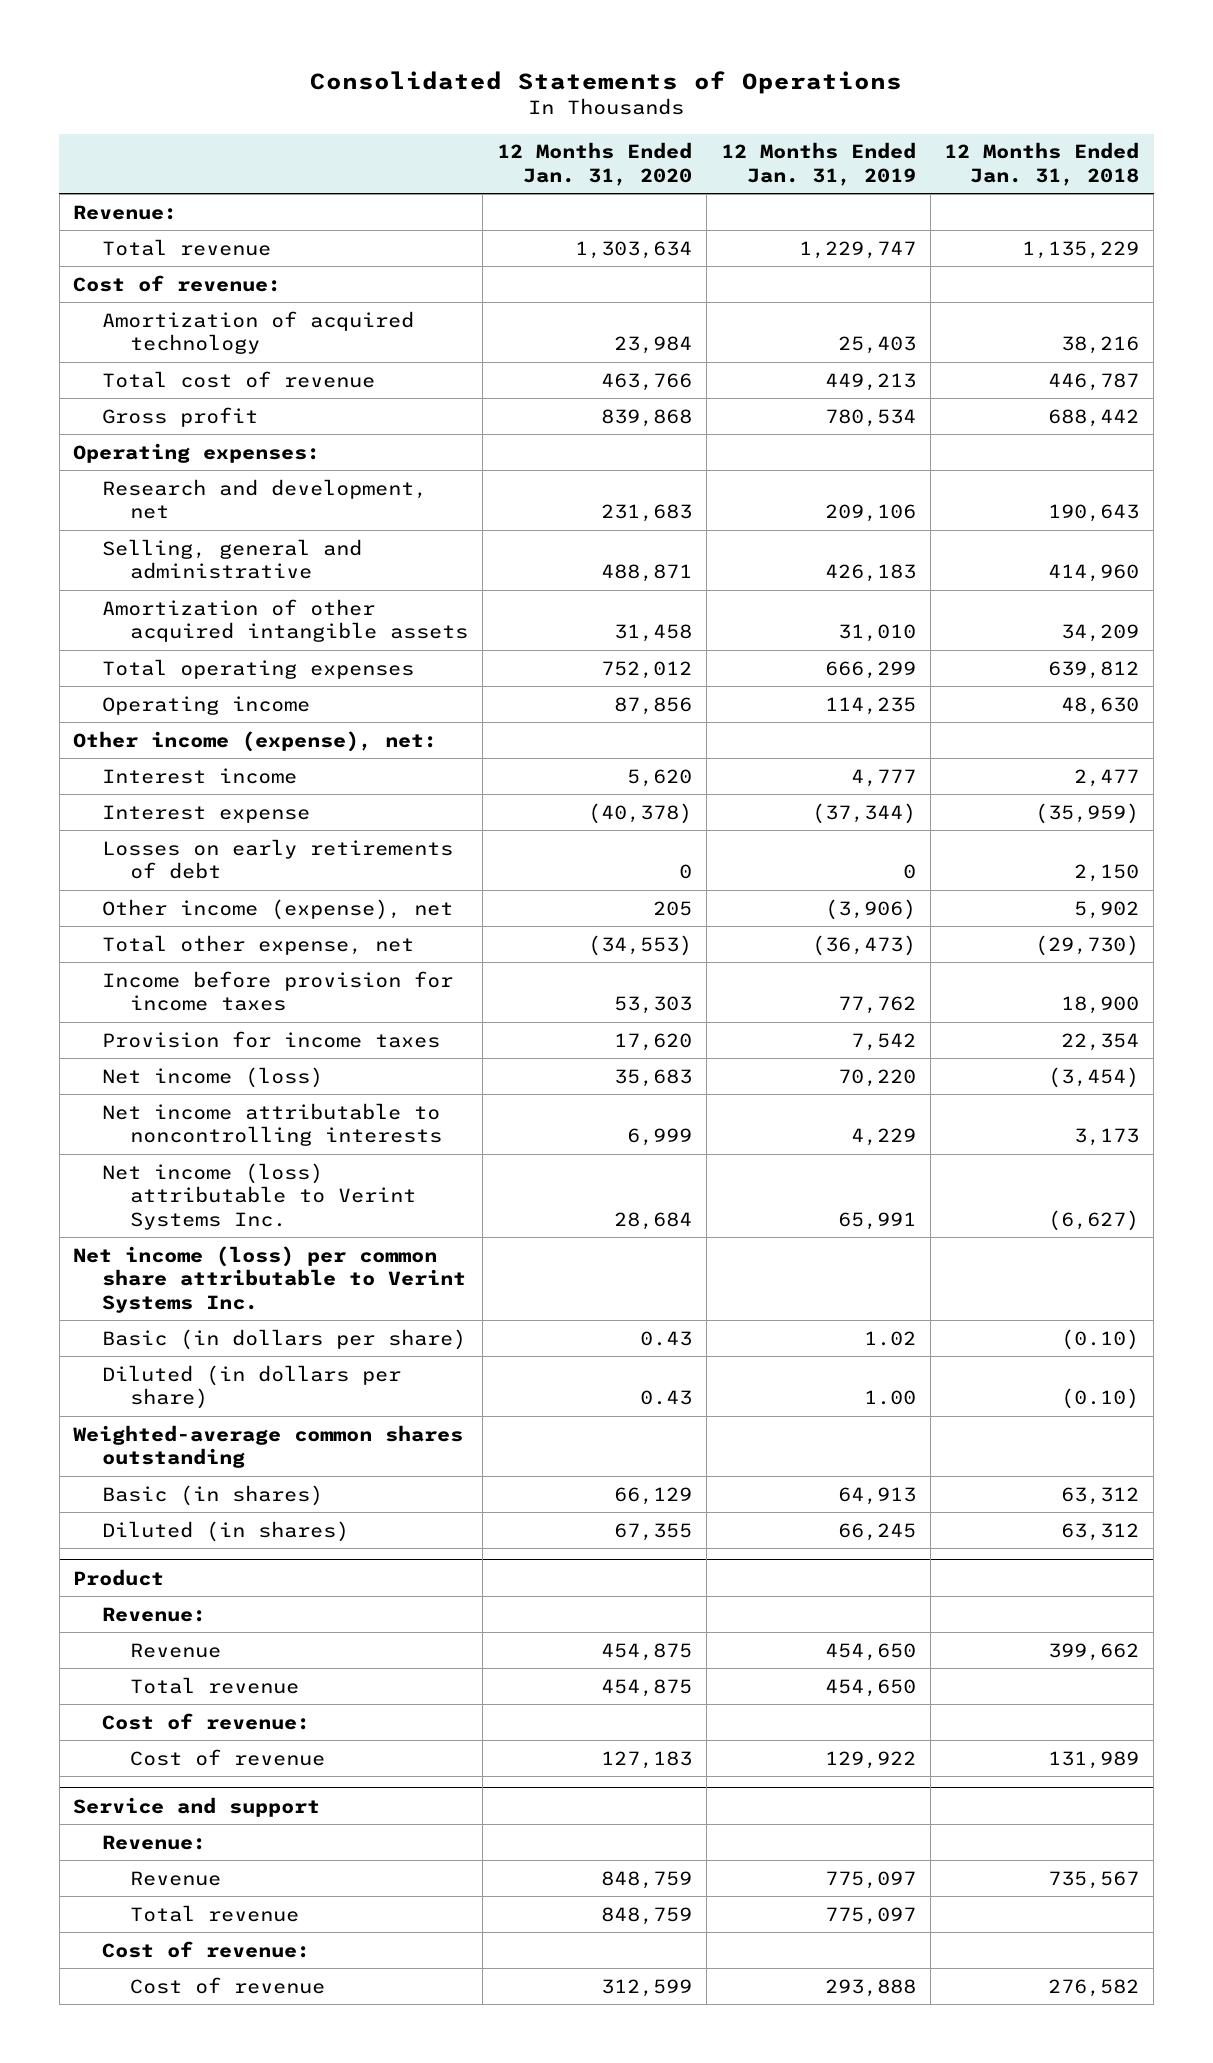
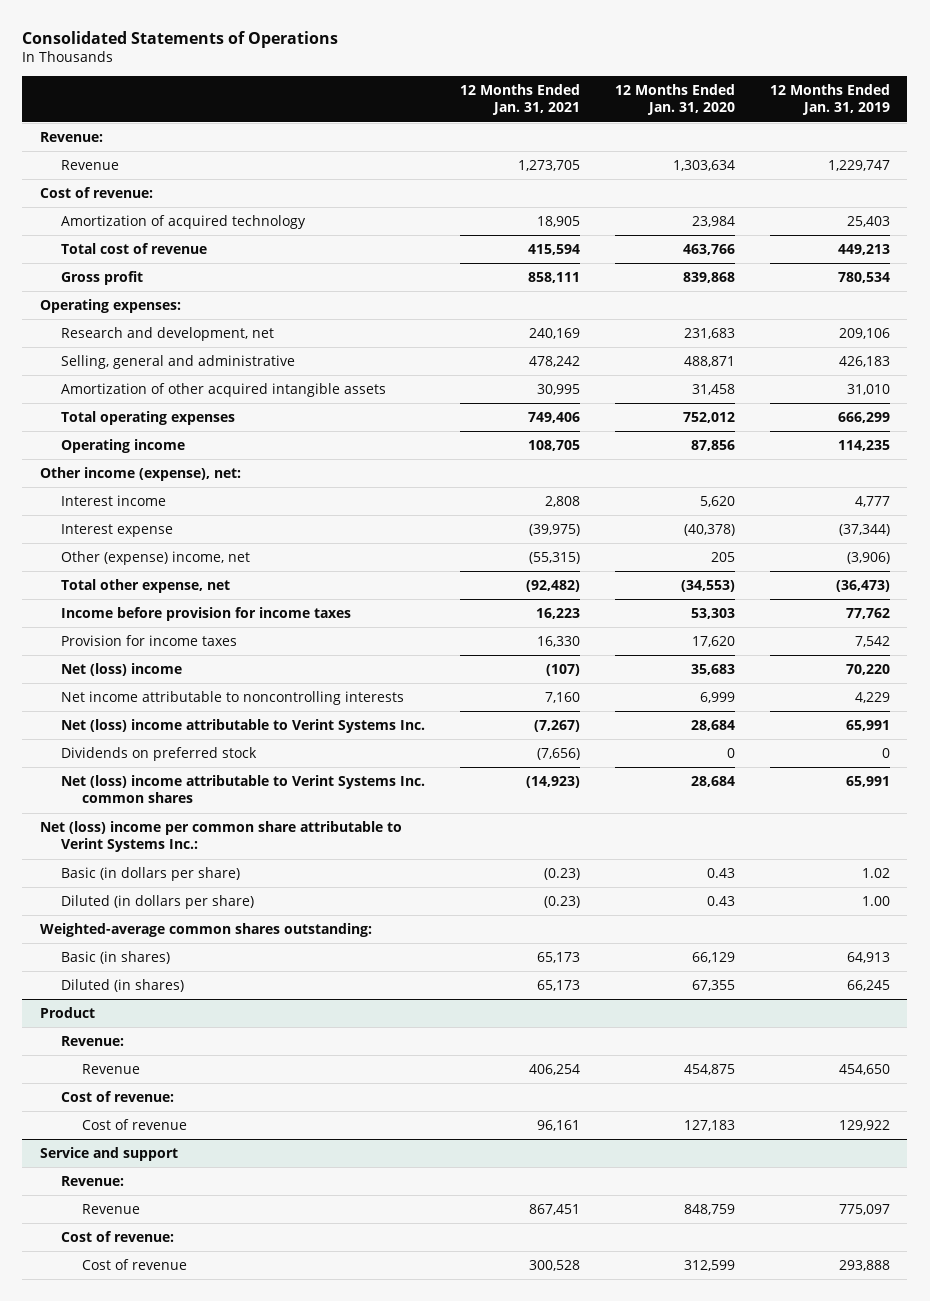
- | 12 Months Ended Jan. 31, 2020 | 12 Months Ended Jan. 31, 2019 | 12 Months Ended Jan. 31, 2018
+ | 12 Months Ended Jan. 31, 2021 | 12 Months Ended Jan. 31, 2020 | 12 Months Ended Jan. 31, 2019
- Total revenue | 1,303,634 | 1,229,747 | 1,135,229
+ Revenue | 1,273,705 | 1,303,634 | 1,229,747
- Losses on early retirements of debt | 0 | 0 | 2,150
- Other income (expense), net | 205 | (3,906) | 5,902
+ Other (expense) income, net | (55,315) | 205 | (3,906)
- Net income (loss) | 35,683 | 70,220 | (3,454)
+ Net (loss) income | (107) | 35,683 | 70,220
- Net income (loss) attributable to Verint Systems Inc. | 28,684 | 65,991 | (6,627)
- Net income (loss) per common share attributable to Verint Systems Inc.
+ Net (loss) income attributable to Verint Systems Inc. | (7,267) | 28,684 | 65,991
+ Dividends on preferred stock | (7,656) | 0 | 0
+ Net (loss) income attributable to Verint Systems Inc. common shares | (14,923) | 28,684 | 65,991
+ Net (loss) income per common share attributable to Verint Systems Inc.:
- Weighted-average common shares outstanding
+ Weighted-average common shares outstanding:
@ Product
- Total revenue | 454,875 | 454,650 |
@ Service and support
- Total revenue | 848,759 | 775,097 |

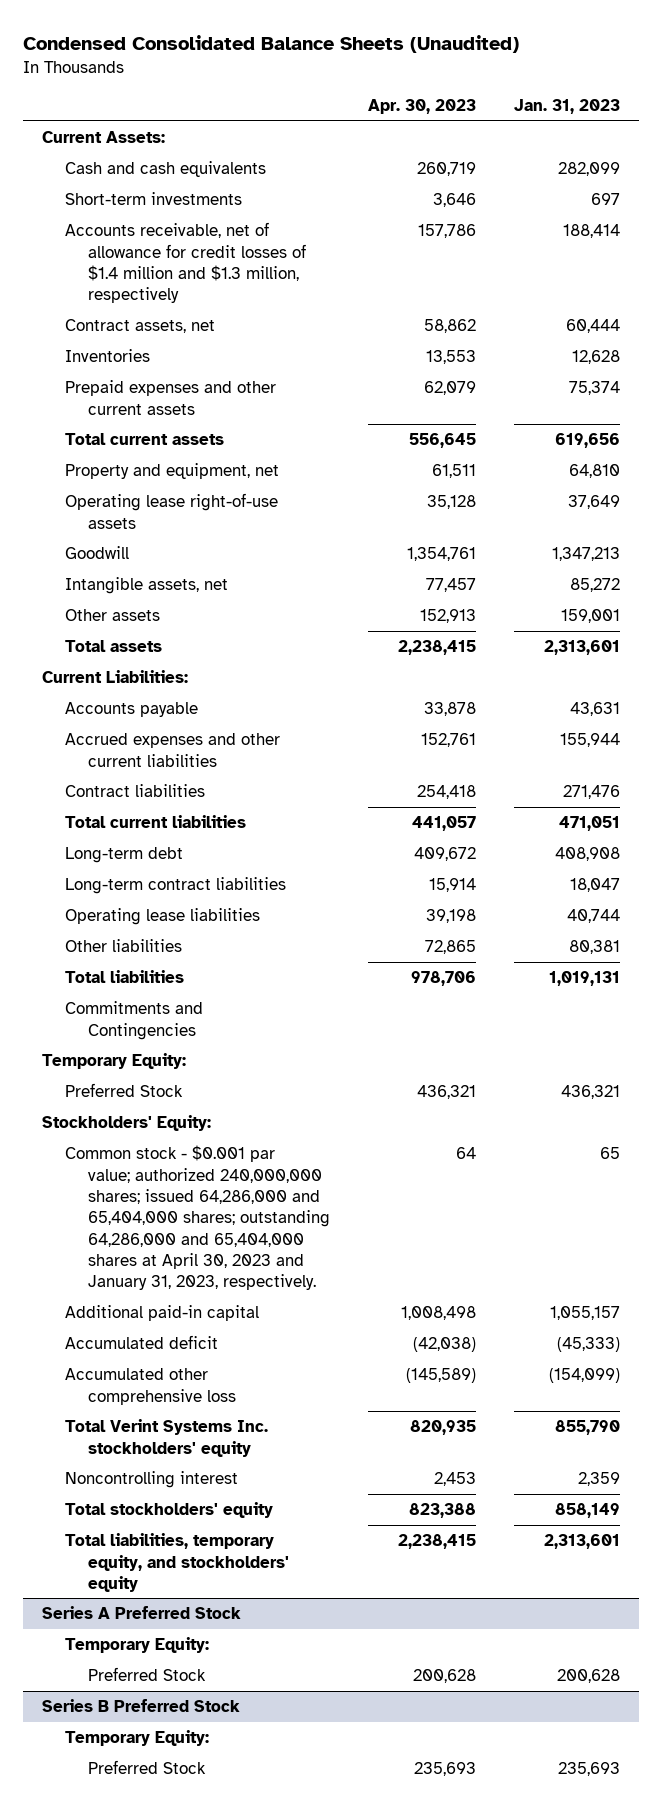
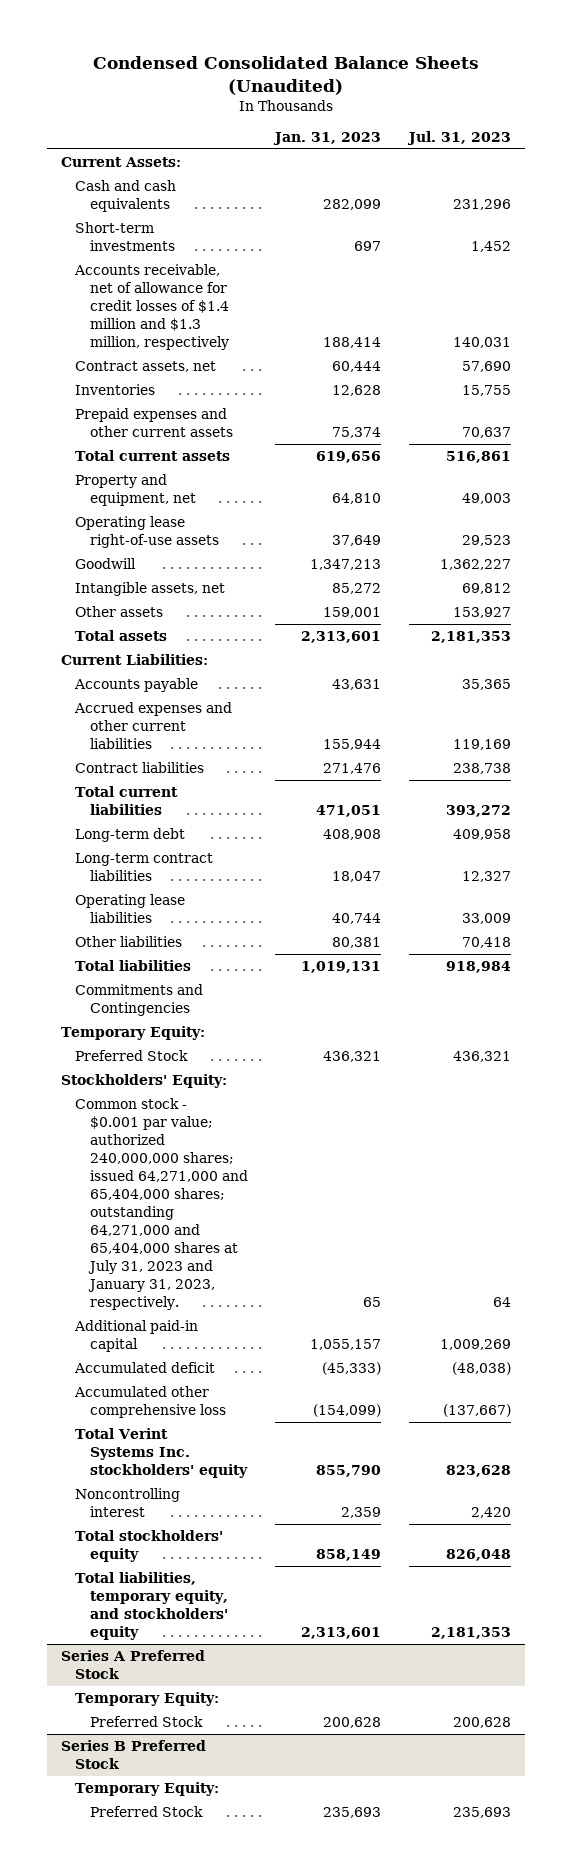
- | Apr. 30, 2023 | Jan. 31, 2023
+ | Jan. 31, 2023 | Jul. 31, 2023
- Common stock - $0.001 par value; authorized 240,000,000 shares; issued 64,286,000 and 65,404,000 shares; outstanding 64,286,000 and 65,404,000 shares at April 30, 2023 and January 31, 2023, respectively. | 64 | 65
+ Common stock - $0.001 par value; authorized 240,000,000 shares; issued 64,271,000 and 65,404,000 shares; outstanding 64,271,000 and 65,404,000 shares at July 31, 2023 and January 31, 2023, respectively. | 65 | 64

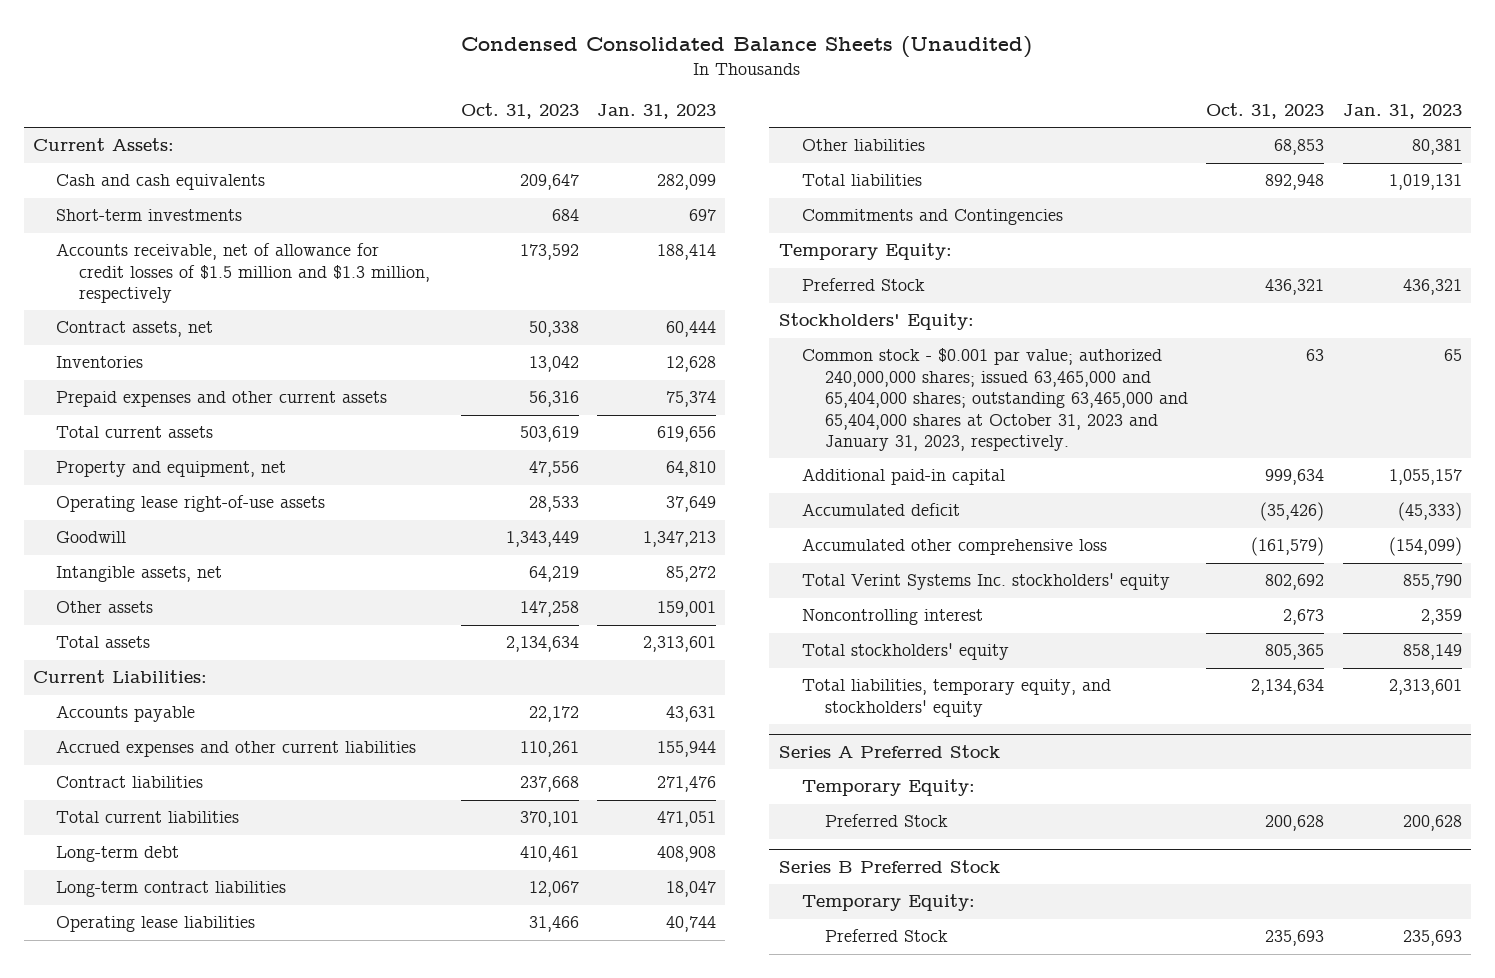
- | Jan. 31, 2023 | Jul. 31, 2023
+ | Oct. 31, 2023 | Jan. 31, 2023
- Accounts receivable, net of allowance for credit losses of $1.4 million and $1.3 million, respectively | 188,414 | 140,031
+ Accounts receivable, net of allowance for credit losses of $1.5 million and $1.3 million, respectively | 173,592 | 188,414
- Common stock - $0.001 par value; authorized 240,000,000 shares; issued 64,271,000 and 65,404,000 shares; outstanding 64,271,000 and 65,404,000 shares at July 31, 2023 and January 31, 2023, respectively. | 65 | 64
+ Common stock - $0.001 par value; authorized 240,000,000 shares; issued 63,465,000 and 65,404,000 shares; outstanding 63,465,000 and 65,404,000 shares at October 31, 2023 and January 31, 2023, respectively. | 63 | 65

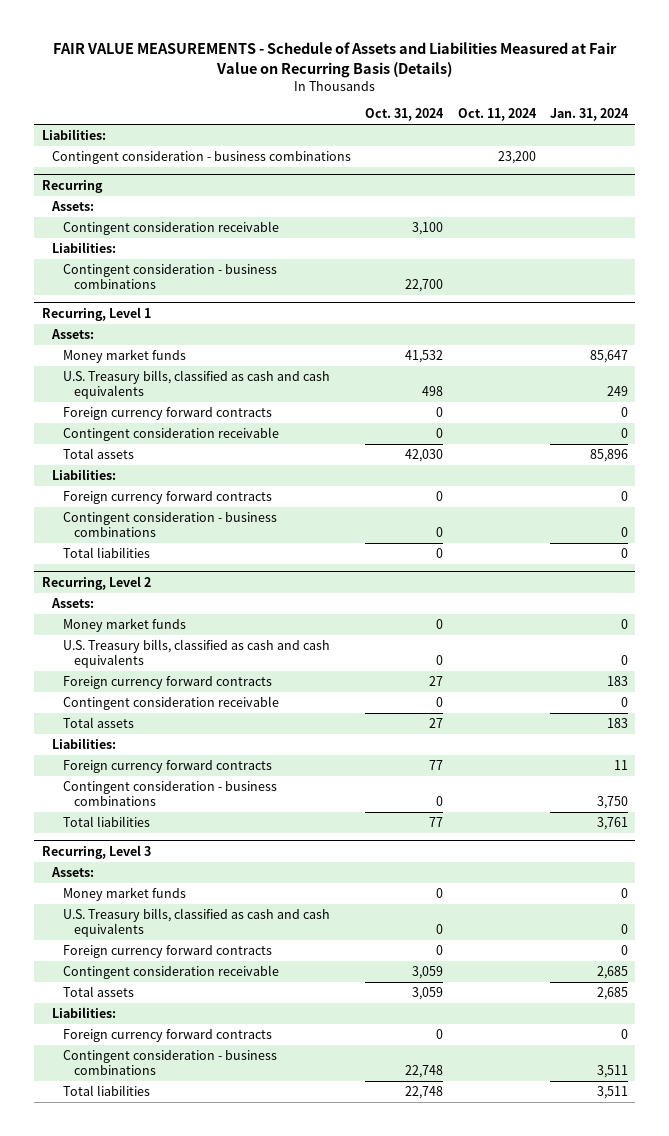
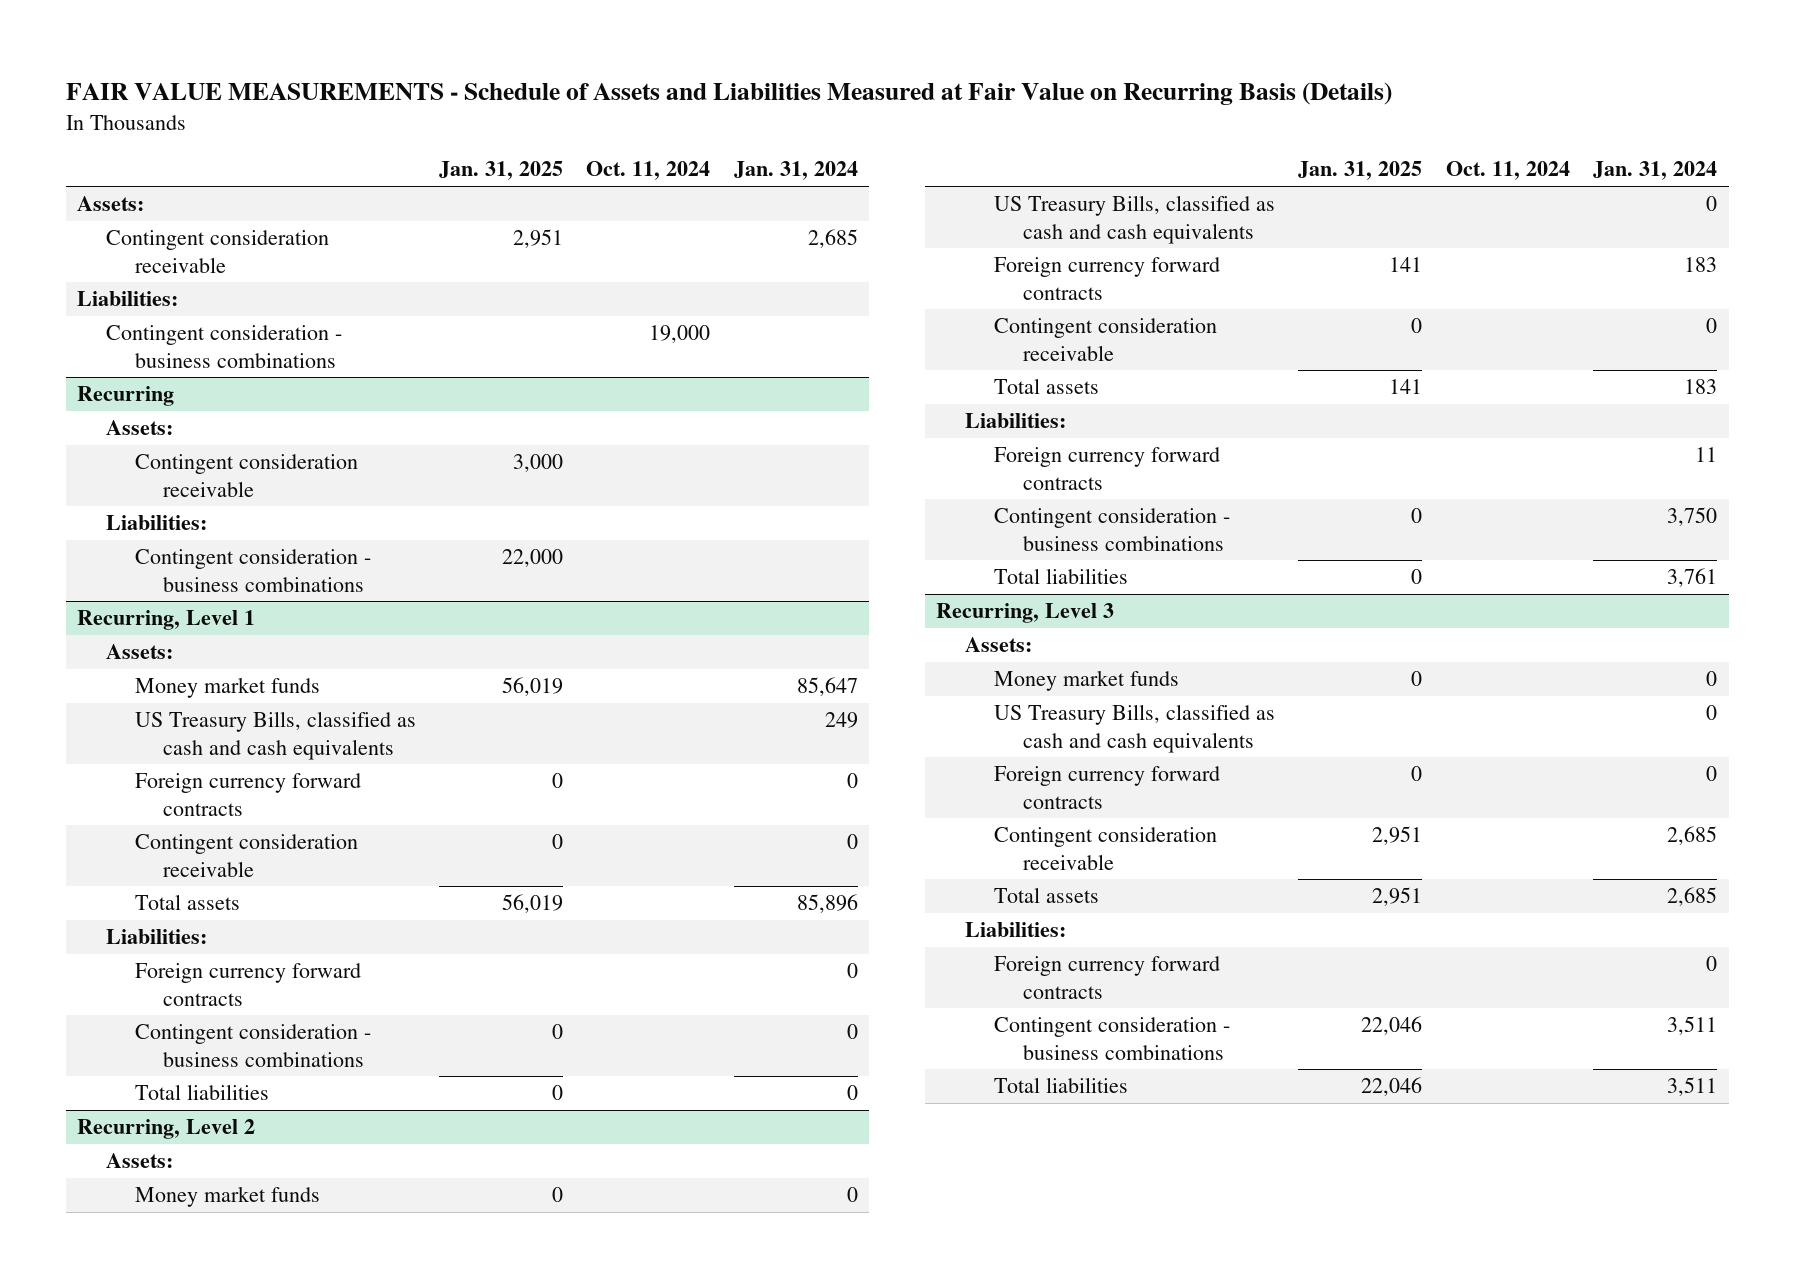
- | Oct. 31, 2024 | Oct. 11, 2024 | Jan. 31, 2024
+ | Jan. 31, 2025 | Oct. 11, 2024 | Jan. 31, 2024
+ Assets:
+ Contingent consideration receivable | 2,951 | | 2,685
- Contingent consideration - business combinations | | 23,200 |
+ Contingent consideration - business combinations | | 19,000 |
@ Recurring, Level 1
- U.S. Treasury bills, classified as cash and cash equivalents | 498 | | 249
+ US Treasury Bills, classified as cash and cash equivalents | | | 249
@ Recurring, Level 2
- U.S. Treasury bills, classified as cash and cash equivalents | 0 | | 0
+ US Treasury Bills, classified as cash and cash equivalents | | | 0
@ Recurring, Level 3
- U.S. Treasury bills, classified as cash and cash equivalents | 0 | | 0
+ US Treasury Bills, classified as cash and cash equivalents | | | 0

